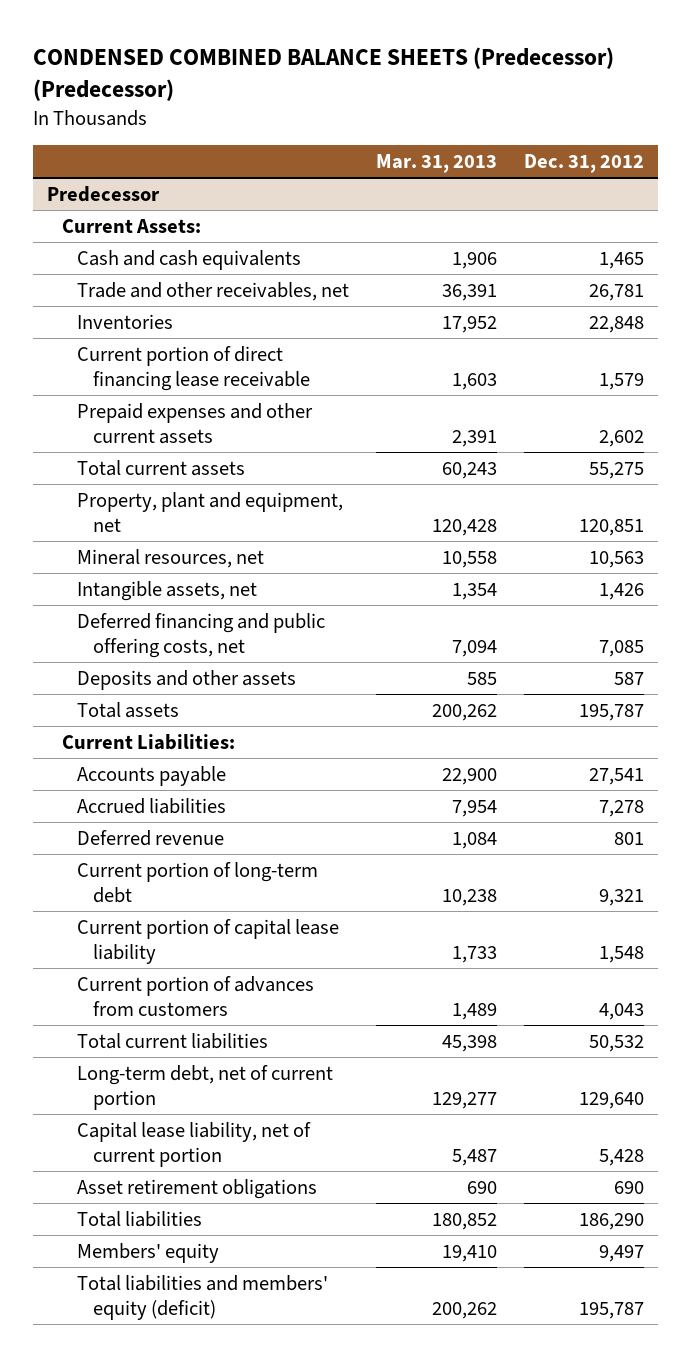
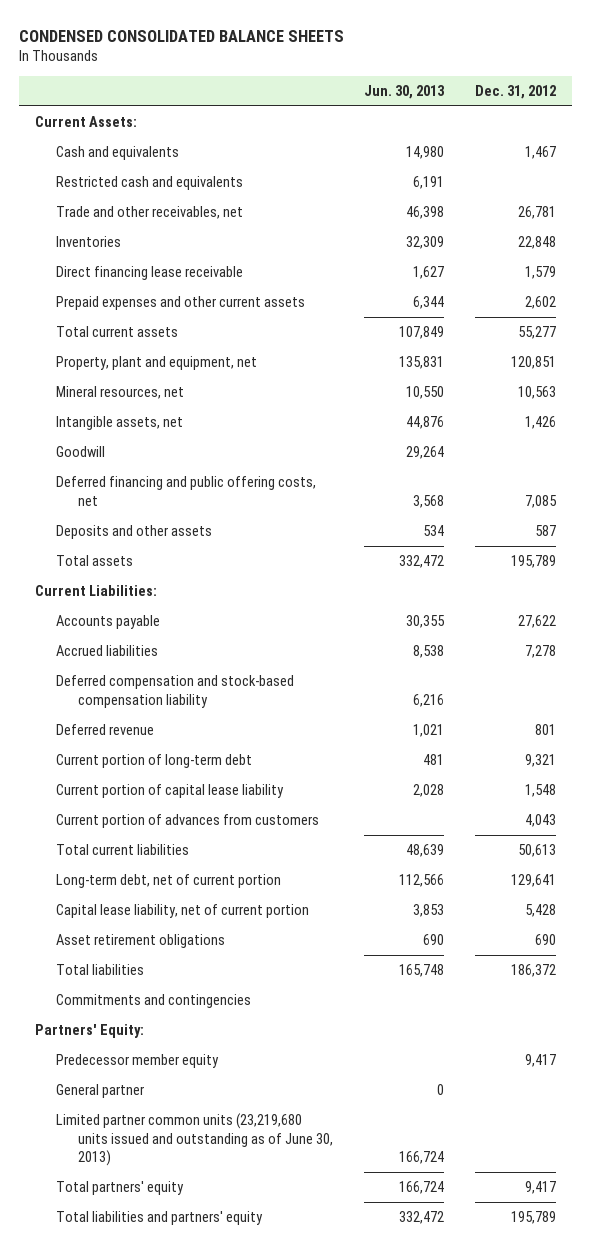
- CONDENSED COMBINED BALANCE SHEETS (Predecessor) (Predecessor)
+ CONDENSED CONSOLIDATED BALANCE SHEETS
- | Mar. 31, 2013 | Dec. 31, 2012
+ | Jun. 30, 2013 | Dec. 31, 2012
- Predecessor
- Cash and cash equivalents | 1,906 | 1,465
+ Cash and equivalents | 14,980 | 1,467
+ Restricted cash and equivalents | 6,191 |
- Current portion of direct financing lease receivable | 1,603 | 1,579
+ Direct financing lease receivable | 1,627 | 1,579
- Total current assets | 60,243 | 55,275
+ Total current assets | 107,849 | 55,277
+ Goodwill | 29,264 |
- Total assets | 200,262 | 195,787
+ Total assets | 332,472 | 195,789
- Accounts payable | 22,900 | 27,541
+ Accounts payable | 30,355 | 27,622
+ Deferred compensation and stock-based compensation liability | 6,216 |
- Total current liabilities | 45,398 | 50,532
- Long-term debt, net of current portion | 129,277 | 129,640
+ Total current liabilities | 48,639 | 50,613
+ Long-term debt, net of current portion | 112,566 | 129,641
- Total liabilities | 180,852 | 186,290
- Members' equity | 19,410 | 9,497
- Total liabilities and members' equity (deficit) | 200,262 | 195,787
+ Total liabilities | 165,748 | 186,372
+ Commitments and contingencies
+ Partners' Equity:
+ Predecessor member equity | | 9,417
+ General partner | 0 |
+ Limited partner common units (23,219,680 units issued and outstanding as of June 30, 2013) | 166,724 |
+ Total partners' equity | 166,724 | 9,417
+ Total liabilities and partners' equity | 332,472 | 195,789

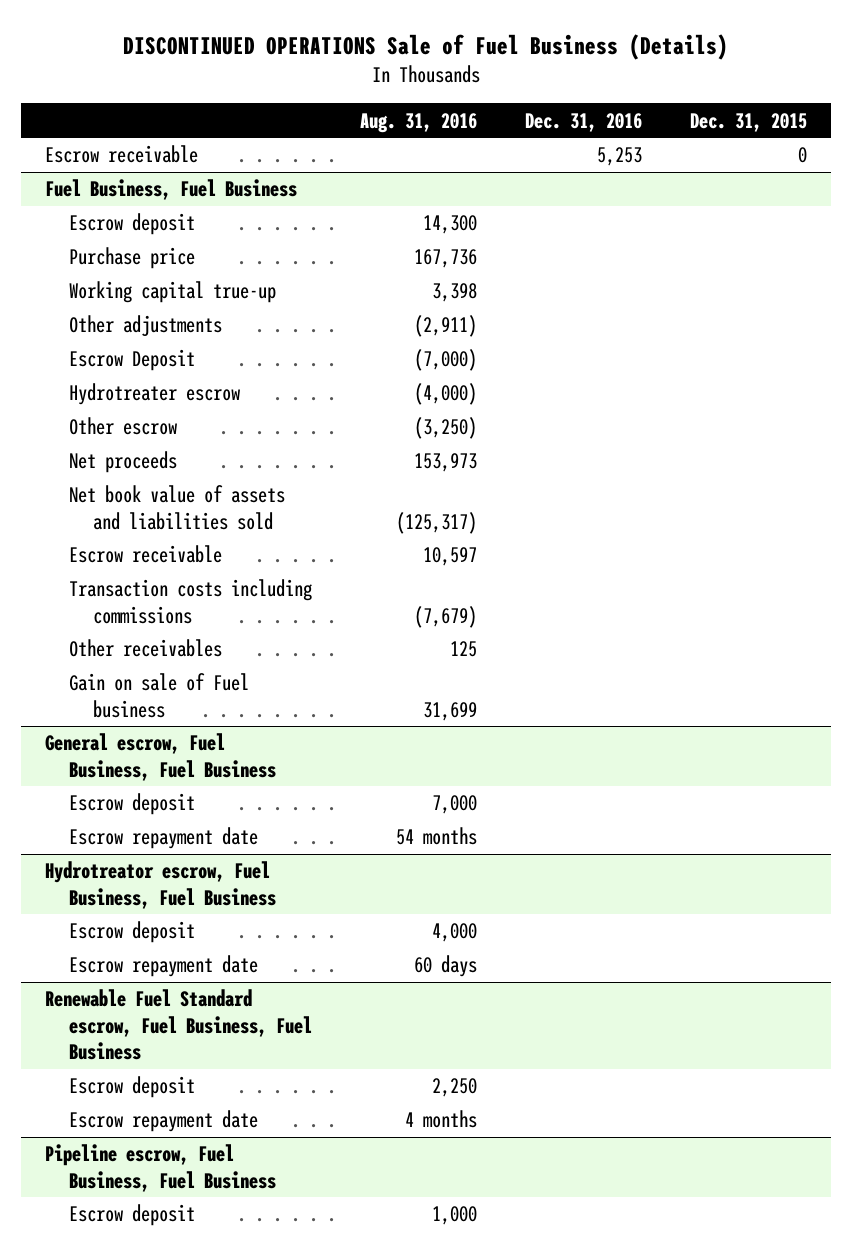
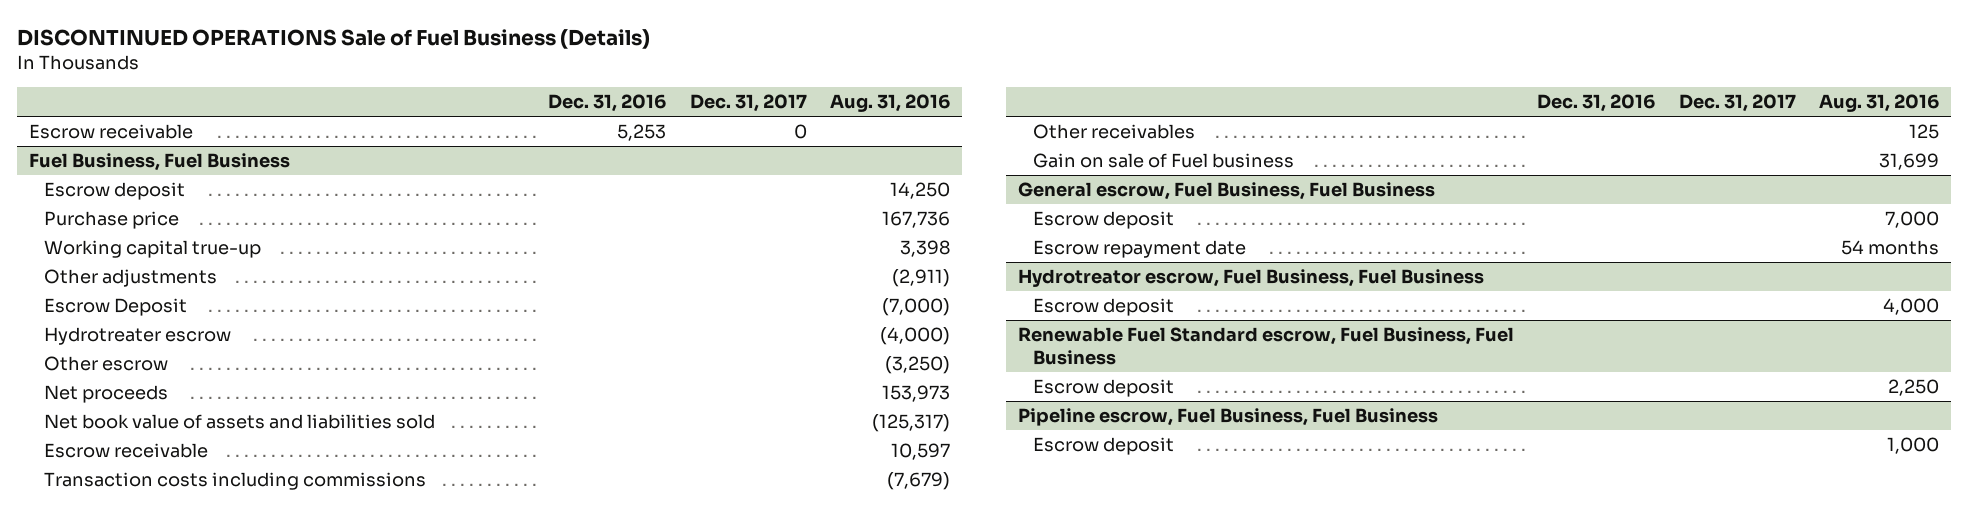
- | Aug. 31, 2016 | Dec. 31, 2016 | Dec. 31, 2015
+ | Dec. 31, 2016 | Dec. 31, 2017 | Aug. 31, 2016
@ Fuel Business, Fuel Business
- Escrow deposit | 14,300 | |
+ Escrow deposit | | | 14,250
@ Hydrotreator escrow, Fuel Business, Fuel Business
- Escrow repayment date | 60 days | |
@ Renewable Fuel Standard escrow, Fuel Business, Fuel Business
- Escrow repayment date | 4 months | |

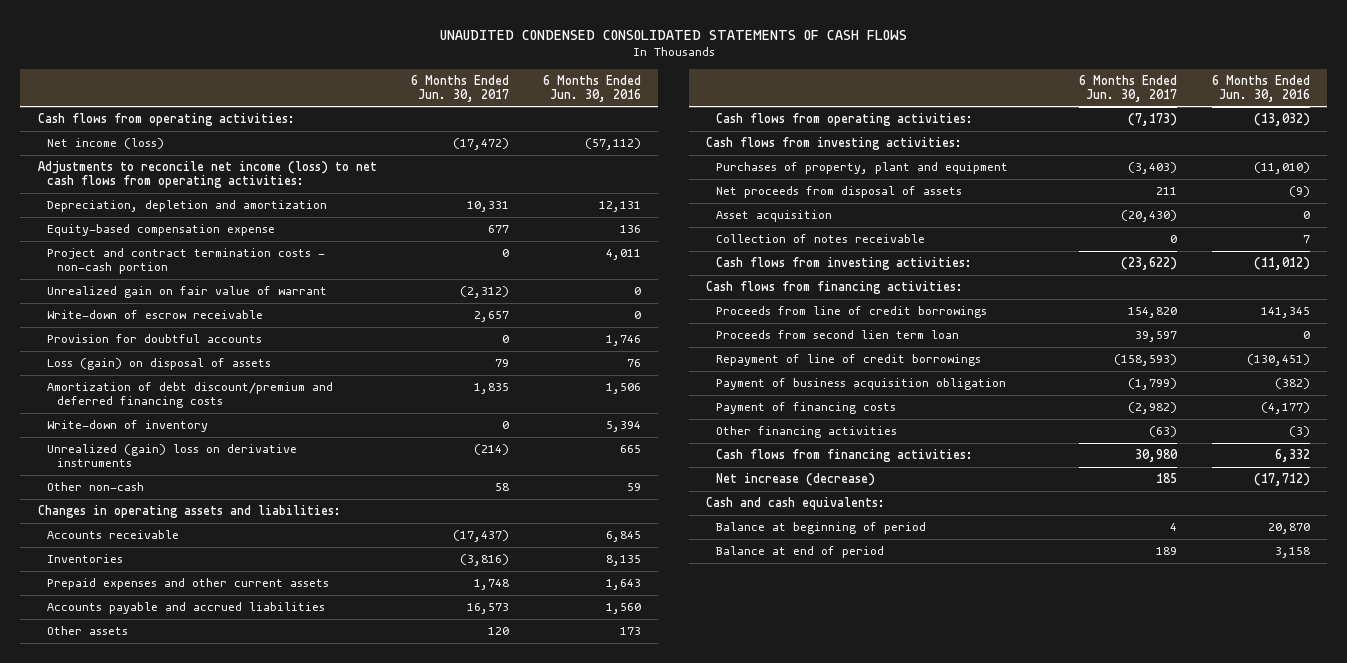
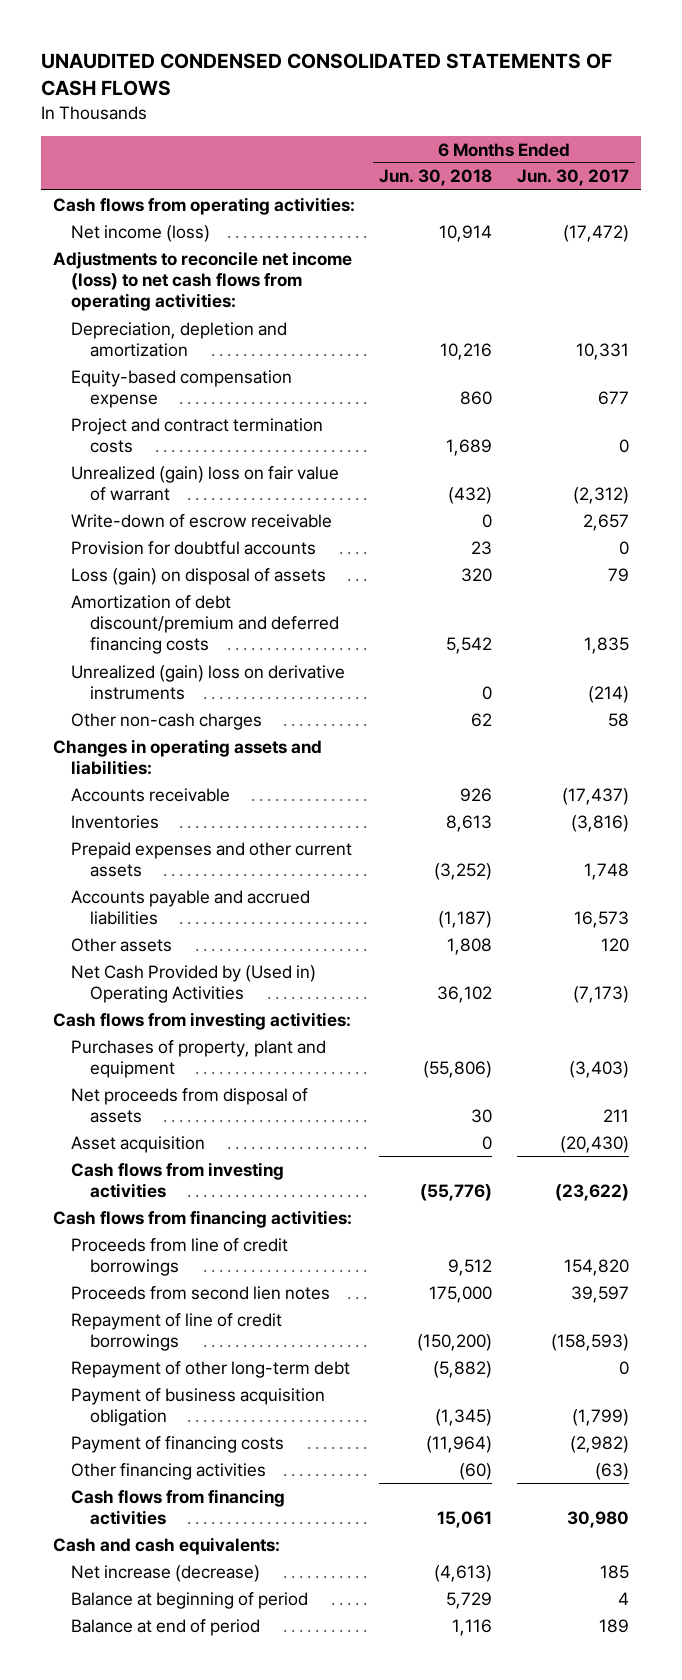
- | 6 Months Ended Jun. 30, 2017 | 6 Months Ended Jun. 30, 2016
+ | 6 Months Ended Jun. 30, 2018 | 6 Months Ended Jun. 30, 2017
- Project and contract termination costs - non-cash portion | 0 | 4,011
- Unrealized gain on fair value of warrant | (2,312) | 0
+ Project and contract termination costs | 1,689 | 0
+ Unrealized (gain) loss on fair value of warrant | (432) | (2,312)
- Write-down of inventory | 0 | 5,394
- Other non-cash | 58 | 59
+ Other non-cash charges | 62 | 58
- Cash flows from operating activities: | (7,173) | (13,032)
+ Net Cash Provided by (Used in) Operating Activities | 36,102 | (7,173)
- Collection of notes receivable | 0 | 7
- Cash flows from investing activities: | (23,622) | (11,012)
+ Cash flows from investing activities | (55,776) | (23,622)
- Proceeds from second lien term loan | 39,597 | 0
+ Proceeds from second lien notes | 175,000 | 39,597
+ Repayment of other long-term debt | (5,882) | 0
- Cash flows from financing activities: | 30,980 | 6,332
+ Cash flows from financing activities | 15,061 | 30,980
moved down: Net increase (decrease) | (4,613) | 185

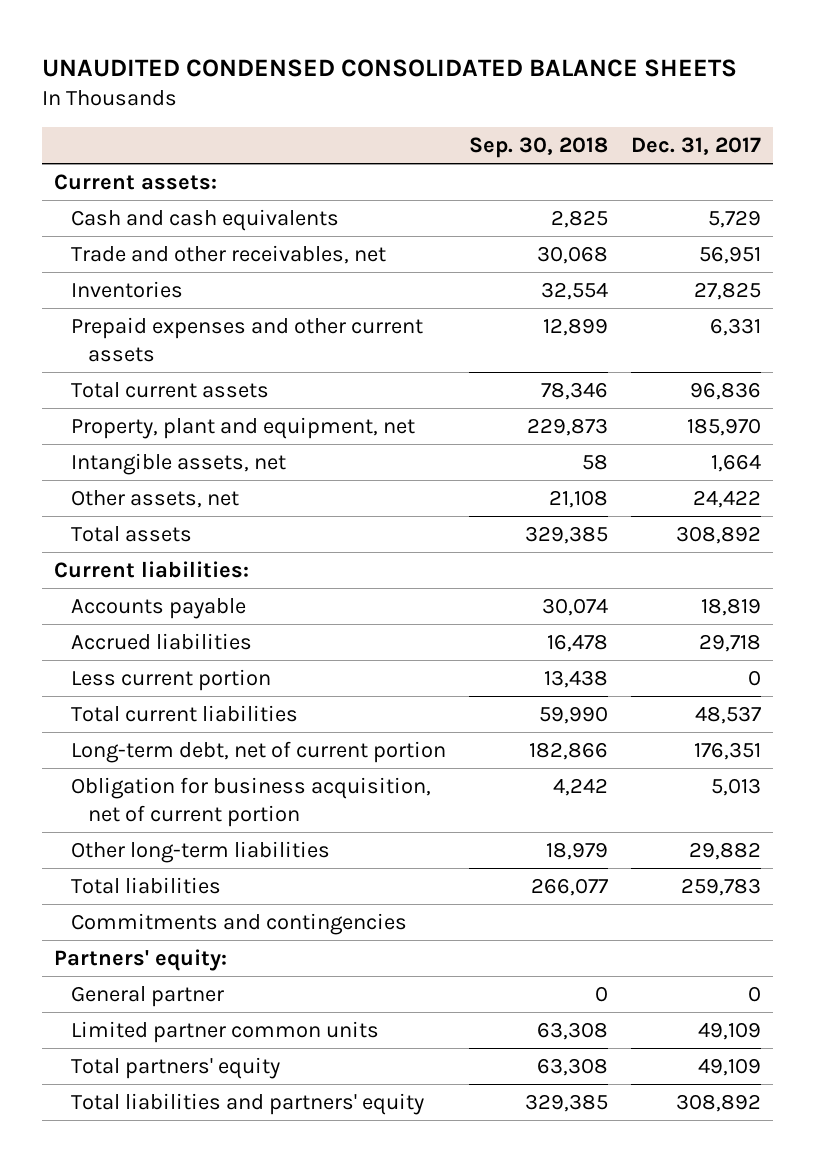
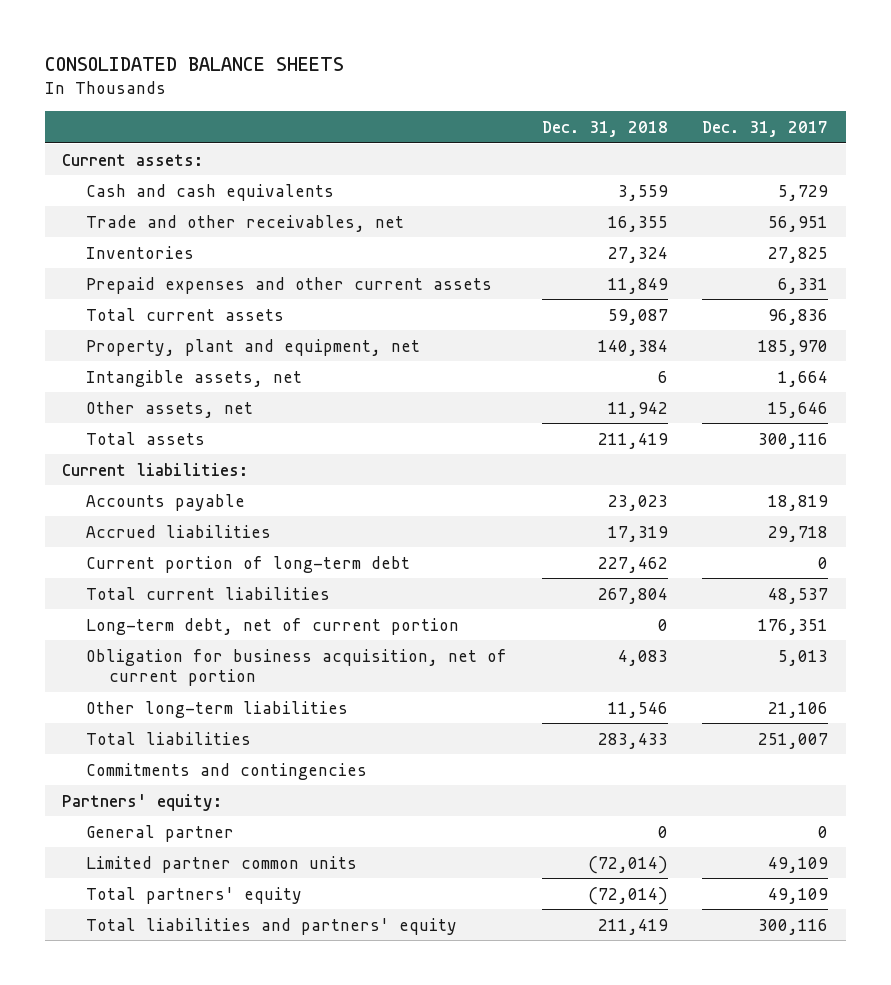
- UNAUDITED CONDENSED CONSOLIDATED BALANCE SHEETS
+ CONSOLIDATED BALANCE SHEETS
- | Sep. 30, 2018 | Dec. 31, 2017
+ | Dec. 31, 2018 | Dec. 31, 2017
- Other assets, net | 21,108 | 24,422
- Total assets | 329,385 | 308,892
+ Other assets, net | 11,942 | 15,646
+ Total assets | 211,419 | 300,116
- Less current portion | 13,438 | 0
+ Current portion of long-term debt | 227,462 | 0
- Other long-term liabilities | 18,979 | 29,882
- Total liabilities | 266,077 | 259,783
+ Other long-term liabilities | 11,546 | 21,106
+ Total liabilities | 283,433 | 251,007
- Total liabilities and partners' equity | 329,385 | 308,892
+ Total liabilities and partners' equity | 211,419 | 300,116

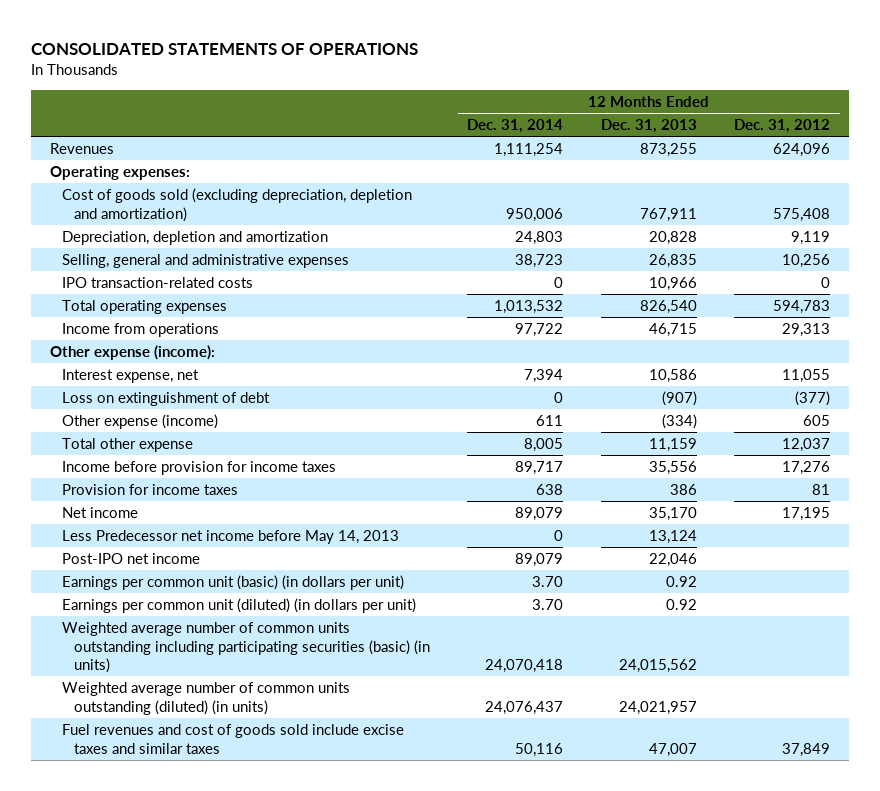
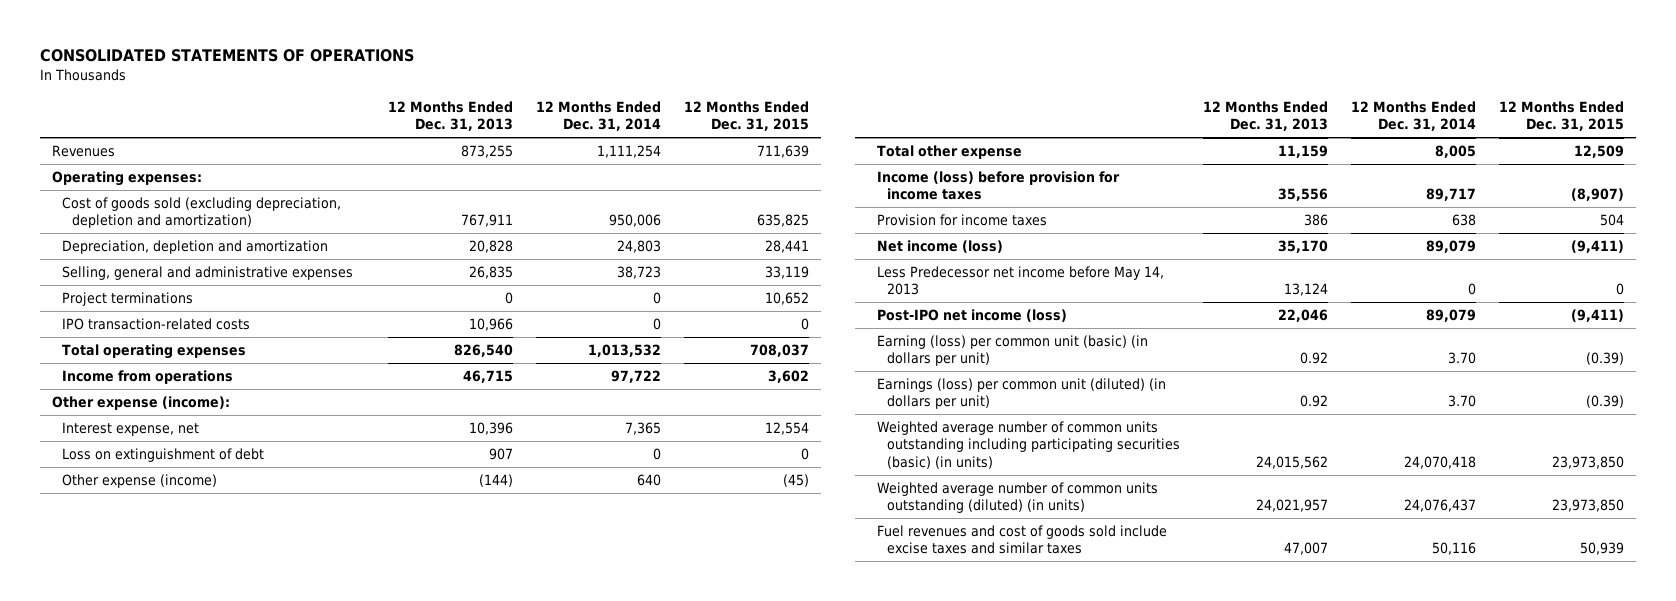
- | 12 Months Ended Dec. 31, 2014 | 12 Months Ended Dec. 31, 2013 | 12 Months Ended Dec. 31, 2012
+ | 12 Months Ended Dec. 31, 2013 | 12 Months Ended Dec. 31, 2014 | 12 Months Ended Dec. 31, 2015
+ Project terminations | 0 | 0 | 10,652
- Interest expense, net | 7,394 | 10,586 | 11,055
- Loss on extinguishment of debt | 0 | (907) | (377)
- Other expense (income) | 611 | (334) | 605
+ Interest expense, net | 10,396 | 7,365 | 12,554
+ Loss on extinguishment of debt | 907 | 0 | 0
+ Other expense (income) | (144) | 640 | (45)
- Income before provision for income taxes | 89,717 | 35,556 | 17,276
+ Income (loss) before provision for income taxes | 35,556 | 89,717 | (8,907)
- Net income | 89,079 | 35,170 | 17,195
+ Net income (loss) | 35,170 | 89,079 | (9,411)
- Post-IPO net income | 89,079 | 22,046 |
- Earnings per common unit (basic) (in dollars per unit) | 3.70 | 0.92 |
- Earnings per common unit (diluted) (in dollars per unit) | 3.70 | 0.92 |
+ Post-IPO net income (loss) | 22,046 | 89,079 | (9,411)
+ Earning (loss) per common unit (basic) (in dollars per unit) | 0.92 | 3.70 | (0.39)
+ Earnings (loss) per common unit (diluted) (in dollars per unit) | 0.92 | 3.70 | (0.39)

